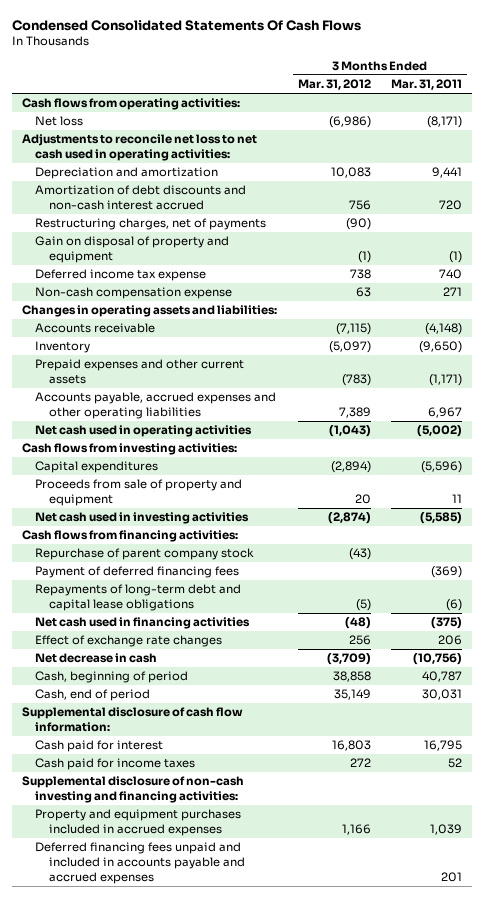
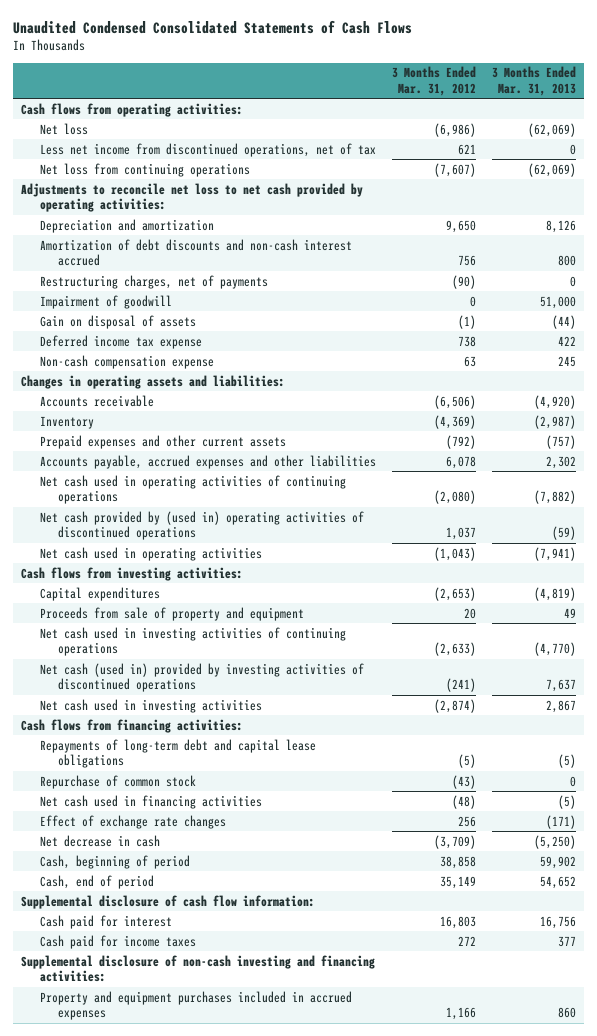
- Condensed Consolidated Statements Of Cash Flows
+ Unaudited Condensed Consolidated Statements of Cash Flows
- | 3 Months Ended Mar. 31, 2012 | 3 Months Ended Mar. 31, 2011
+ | 3 Months Ended Mar. 31, 2012 | 3 Months Ended Mar. 31, 2013
- Adjustments to reconcile net loss to net cash used in operating activities:
- Depreciation and amortization | 10,083 | 9,441
+ Less net income from discontinued operations, net of tax | 621 | 0
+ Net loss from continuing operations | (7,607) | (62,069)
+ Adjustments to reconcile net loss to net cash provided by operating activities:
+ Depreciation and amortization | 9,650 | 8,126
- Gain on disposal of property and equipment | (1) | (1)
+ Impairment of goodwill | 0 | 51,000
+ Gain on disposal of assets | (1) | (44)
- Accounts receivable | (7,115) | (4,148)
- Inventory | (5,097) | (9,650)
- Prepaid expenses and other current assets | (783) | (1,171)
- Accounts payable, accrued expenses and other operating liabilities | 7,389 | 6,967
+ Accounts receivable | (6,506) | (4,920)
+ Inventory | (4,369) | (2,987)
+ Prepaid expenses and other current assets | (792) | (757)
+ Accounts payable, accrued expenses and other liabilities | 6,078 | 2,302
+ Net cash used in operating activities of continuing operations | (2,080) | (7,882)
+ Net cash provided by (used in) operating activities of discontinued operations | 1,037 | (59)
- Capital expenditures | (2,894) | (5,596)
+ Capital expenditures | (2,653) | (4,819)
+ Net cash used in investing activities of continuing operations | (2,633) | (4,770)
+ Net cash (used in) provided by investing activities of discontinued operations | (241) | 7,637
- Repurchase of parent company stock | (43) |
- Payment of deferred financing fees | | (369)
+ Repurchase of common stock | (43) | 0
- Deferred financing fees unpaid and included in accounts payable and accrued expenses | | 201

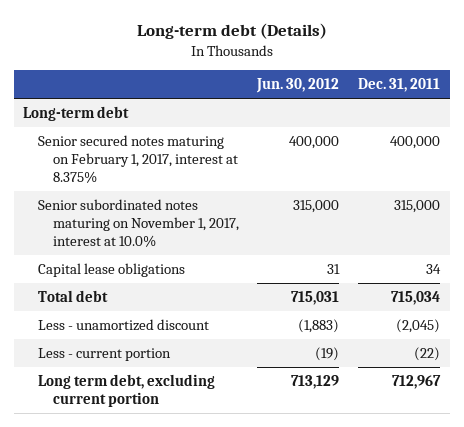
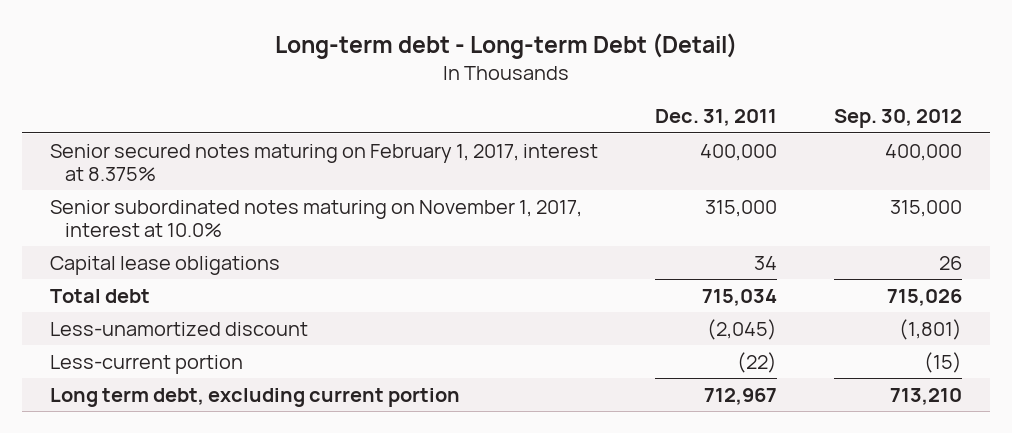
- Long-term debt (Details)
+ Long-term debt - Long-term Debt (Detail)
- | Jun. 30, 2012 | Dec. 31, 2011
+ | Dec. 31, 2011 | Sep. 30, 2012
- Long-term debt
- Less - unamortized discount | (1,883) | (2,045)
- Less - current portion | (19) | (22)
+ Less-unamortized discount | (2,045) | (1,801)
+ Less-current portion | (22) | (15)

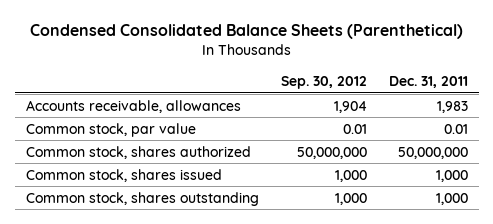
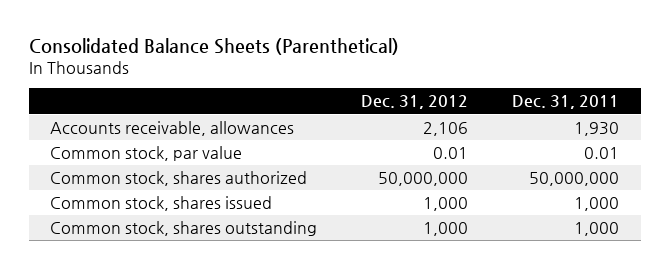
- Condensed Consolidated Balance Sheets (Parenthetical)
+ Consolidated Balance Sheets (Parenthetical)
- | Sep. 30, 2012 | Dec. 31, 2011
+ | Dec. 31, 2012 | Dec. 31, 2011
- Accounts receivable, allowances | 1,904 | 1,983
+ Accounts receivable, allowances | 2,106 | 1,930

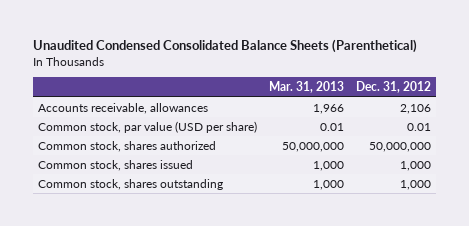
- Consolidated Balance Sheets (Parenthetical)
+ Unaudited Condensed Consolidated Balance Sheets (Parenthetical)
- | Dec. 31, 2012 | Dec. 31, 2011
+ | Mar. 31, 2013 | Dec. 31, 2012
- Common stock, par value | 0.01 | 0.01
+ Common stock, par value (USD per share) | 0.01 | 0.01

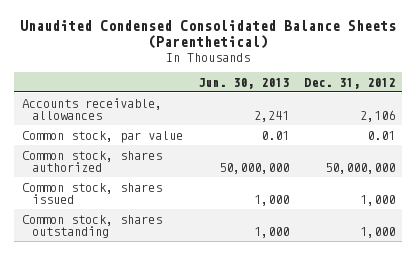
- | Mar. 31, 2013 | Dec. 31, 2012
+ | Jun. 30, 2013 | Dec. 31, 2012
- Common stock, par value (USD per share) | 0.01 | 0.01
+ Common stock, par value | 0.01 | 0.01

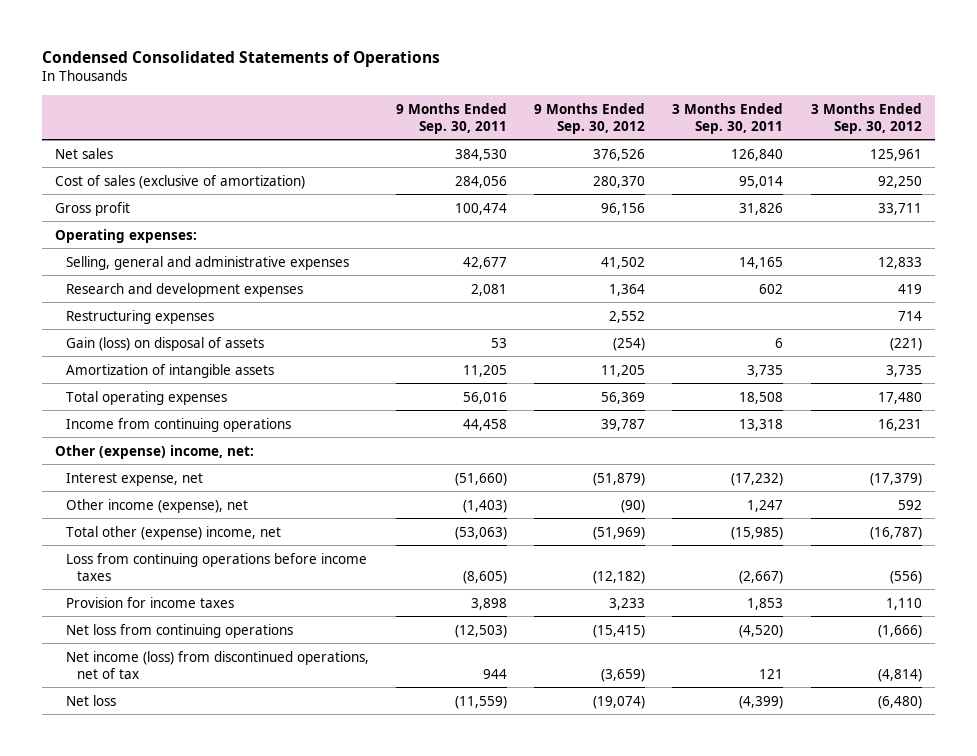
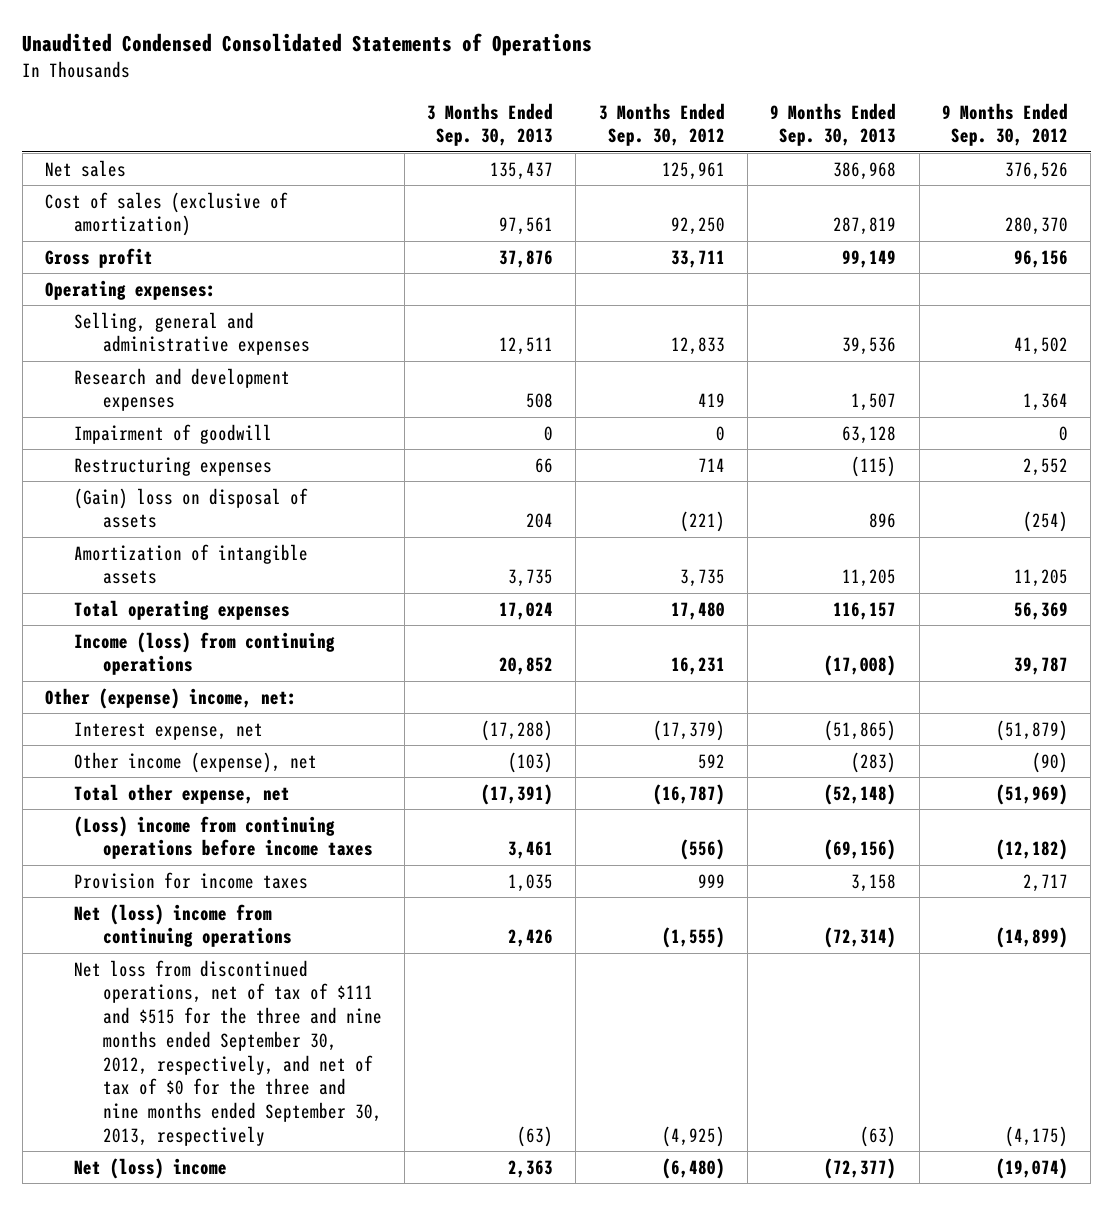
- Condensed Consolidated Statements of Operations
+ Unaudited Condensed Consolidated Statements of Operations
- | 9 Months Ended Sep. 30, 2011 | 9 Months Ended Sep. 30, 2012 | 3 Months Ended Sep. 30, 2011 | 3 Months Ended Sep. 30, 2012
+ | 3 Months Ended Sep. 30, 2013 | 3 Months Ended Sep. 30, 2012 | 9 Months Ended Sep. 30, 2013 | 9 Months Ended Sep. 30, 2012
+ Impairment of goodwill | 0 | 0 | 63,128 | 0
- Gain (loss) on disposal of assets | 53 | (254) | 6 | (221)
+ (Gain) loss on disposal of assets | 204 | (221) | 896 | (254)
- Income from continuing operations | 44,458 | 39,787 | 13,318 | 16,231
+ Income (loss) from continuing operations | 20,852 | 16,231 | (17,008) | 39,787
- Total other (expense) income, net | (53,063) | (51,969) | (15,985) | (16,787)
- Loss from continuing operations before income taxes | (8,605) | (12,182) | (2,667) | (556)
- Provision for income taxes | 3,898 | 3,233 | 1,853 | 1,110
- Net loss from continuing operations | (12,503) | (15,415) | (4,520) | (1,666)
- Net income (loss) from discontinued operations, net of tax | 944 | (3,659) | 121 | (4,814)
- Net loss | (11,559) | (19,074) | (4,399) | (6,480)
+ Total other expense, net | (17,391) | (16,787) | (52,148) | (51,969)
+ (Loss) income from continuing operations before income taxes | 3,461 | (556) | (69,156) | (12,182)
+ Provision for income taxes | 1,035 | 999 | 3,158 | 2,717
+ Net (loss) income from continuing operations | 2,426 | (1,555) | (72,314) | (14,899)
+ Net loss from discontinued operations, net of tax of $111 and $515 for the three and nine months ended September 30, 2012, respectively, and net of tax of $0 for the three and nine months ended September 30, 2013, respectively | (63) | (4,925) | (63) | (4,175)
+ Net (loss) income | 2,363 | (6,480) | (72,377) | (19,074)

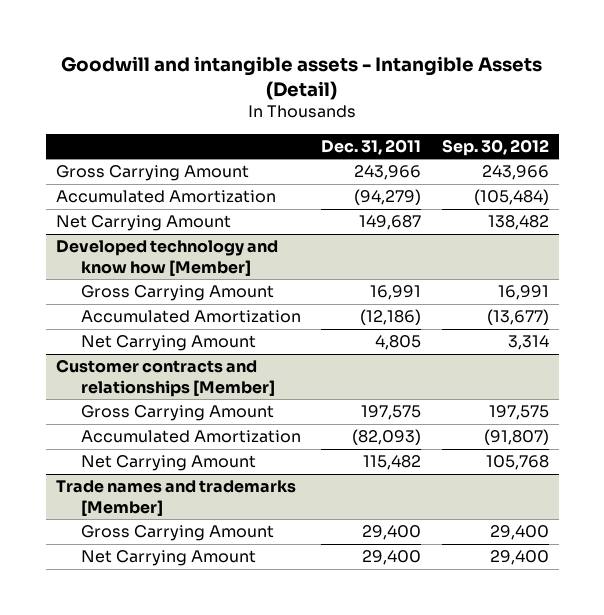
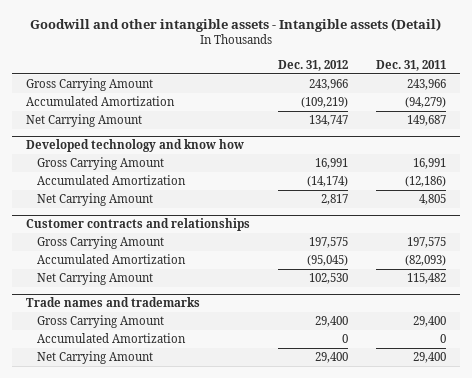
- Goodwill and intangible assets - Intangible Assets (Detail)
+ Goodwill and other intangible assets - Intangible assets (Detail)
- | Dec. 31, 2011 | Sep. 30, 2012
+ | Dec. 31, 2012 | Dec. 31, 2011
- Developed technology and know how [Member]
+ Developed technology and know how
- Customer contracts and relationships [Member]
+ Customer contracts and relationships
- Trade names and trademarks [Member]
+ Trade names and trademarks
+ Accumulated Amortization | 0 | 0

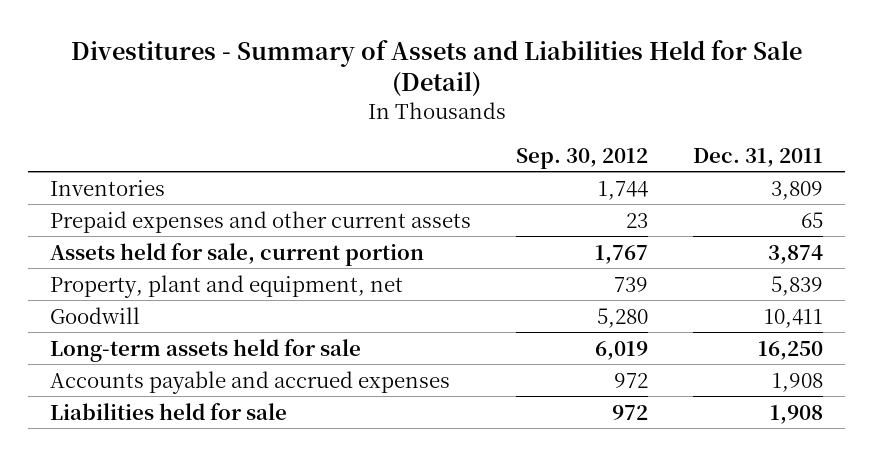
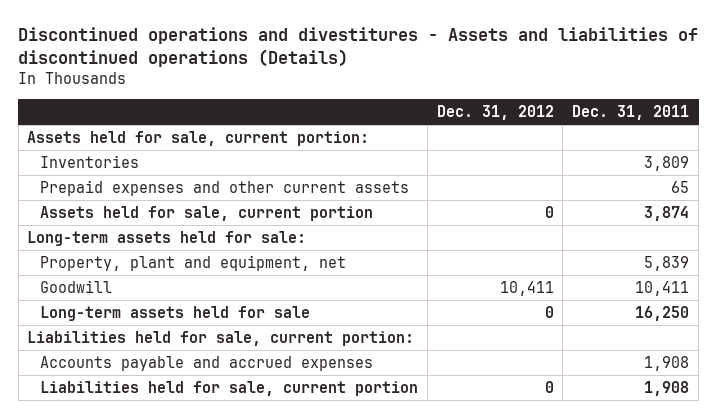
- Divestitures - Summary of Assets and Liabilities Held for Sale (Detail)
+ Discontinued operations and divestitures - Assets and liabilities of discontinued operations (Details)
- | Sep. 30, 2012 | Dec. 31, 2011
+ | Dec. 31, 2012 | Dec. 31, 2011
+ Assets held for sale, current portion:
+ Long-term assets held for sale:
+ Liabilities held for sale, current portion:
- Liabilities held for sale | 972 | 1,908
+ Liabilities held for sale, current portion | 0 | 1,908

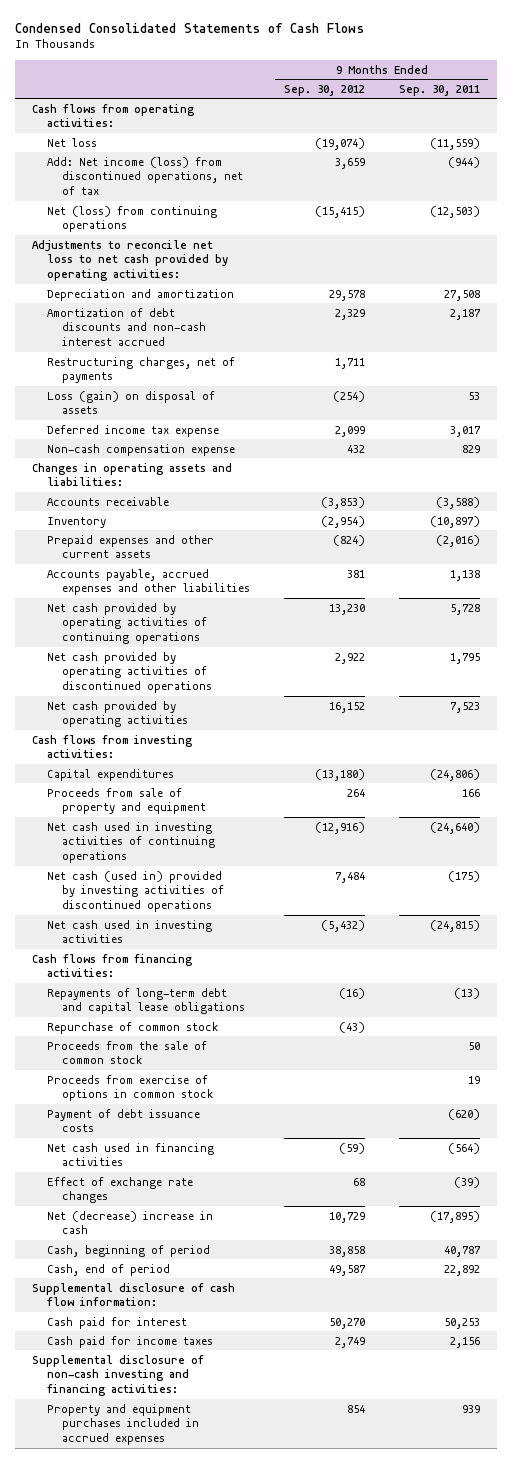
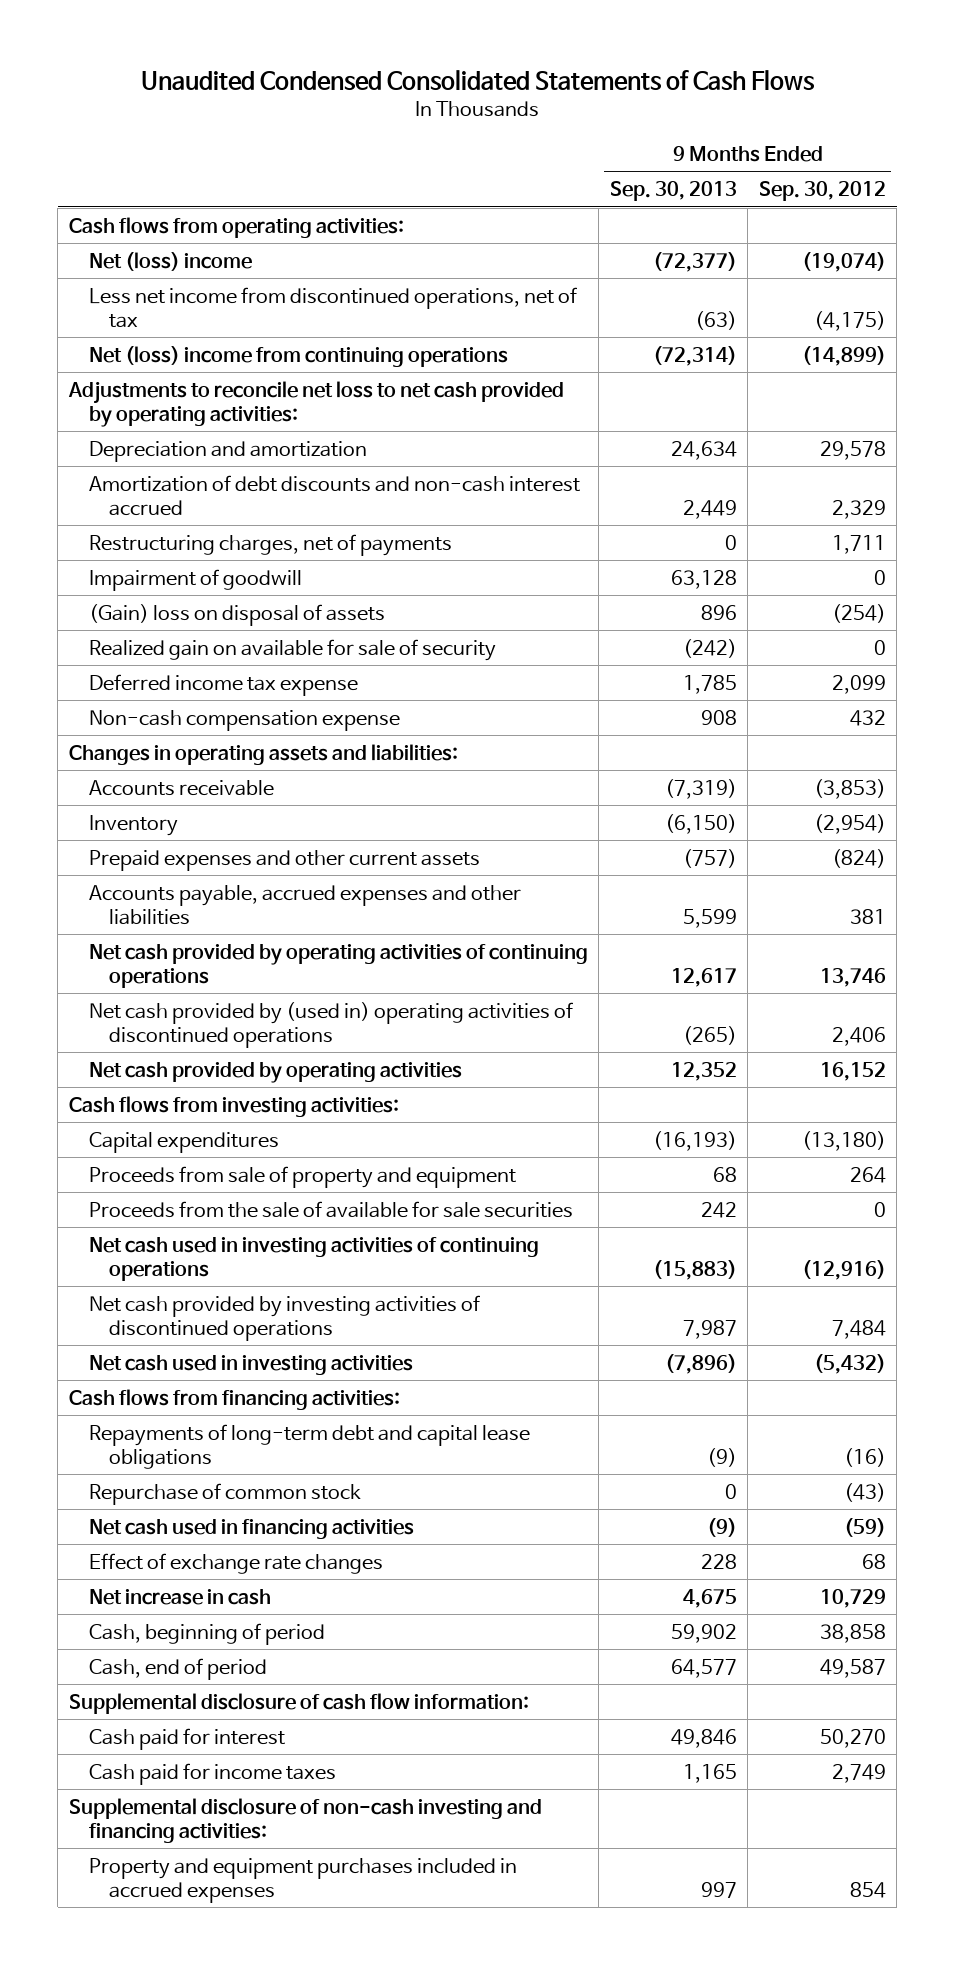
- Condensed Consolidated Statements of Cash Flows
+ Unaudited Condensed Consolidated Statements of Cash Flows
- | 9 Months Ended Sep. 30, 2012 | 9 Months Ended Sep. 30, 2011
+ | 9 Months Ended Sep. 30, 2013 | 9 Months Ended Sep. 30, 2012
- Net loss | (19,074) | (11,559)
- Add: Net income (loss) from discontinued operations, net of tax | 3,659 | (944)
- Net (loss) from continuing operations | (15,415) | (12,503)
+ Net (loss) income | (72,377) | (19,074)
+ Less net income from discontinued operations, net of tax | (63) | (4,175)
+ Net (loss) income from continuing operations | (72,314) | (14,899)
- Loss (gain) on disposal of assets | (254) | 53
+ Impairment of goodwill | 63,128 | 0
+ (Gain) loss on disposal of assets | 896 | (254)
+ Realized gain on available for sale of security | (242) | 0
- Net cash provided by operating activities of continuing operations | 13,230 | 5,728
- Net cash provided by operating activities of discontinued operations | 2,922 | 1,795
+ Net cash provided by operating activities of continuing operations | 12,617 | 13,746
+ Net cash provided by (used in) operating activities of discontinued operations | (265) | 2,406
+ Proceeds from the sale of available for sale securities | 242 | 0
- Net cash (used in) provided by investing activities of discontinued operations | 7,484 | (175)
+ Net cash provided by investing activities of discontinued operations | 7,987 | 7,484
- Proceeds from the sale of common stock | | 50
- Proceeds from exercise of options in common stock | | 19
- Payment of debt issuance costs | | (620)
- Net (decrease) increase in cash | 10,729 | (17,895)
+ Net increase in cash | 4,675 | 10,729

